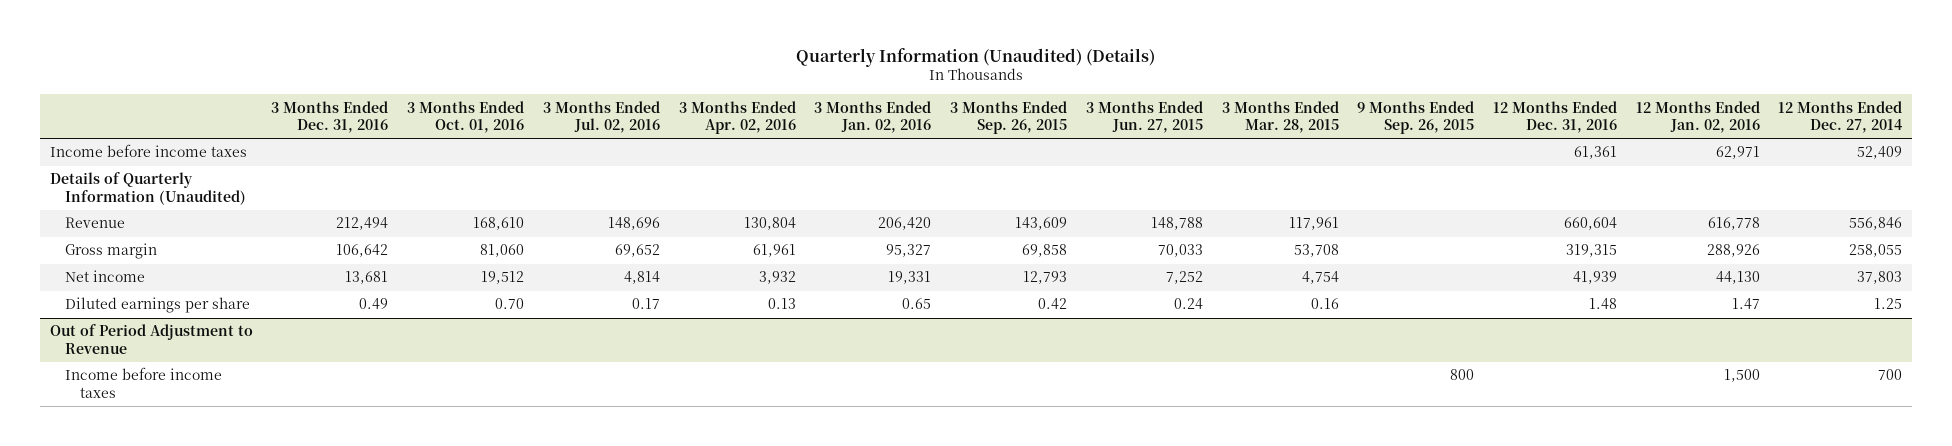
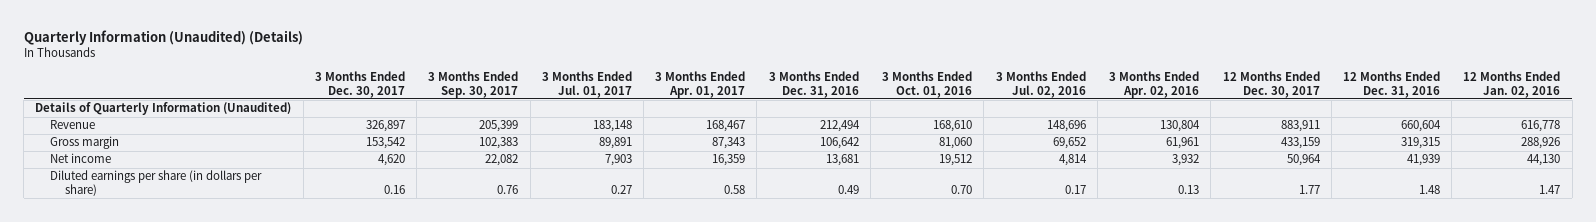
- | 3 Months Ended Dec. 31, 2016 | 3 Months Ended Oct. 01, 2016 | 3 Months Ended Jul. 02, 2016 | 3 Months Ended Apr. 02, 2016 | 3 Months Ended Jan. 02, 2016 | 3 Months Ended Sep. 26, 2015 | 3 Months Ended Jun. 27, 2015 | 3 Months Ended Mar. 28, 2015 | 9 Months Ended Sep. 26, 2015 | 12 Months Ended Dec. 31, 2016 | 12 Months Ended Jan. 02, 2016 | 12 Months Ended Dec. 27, 2014
+ | 3 Months Ended Dec. 30, 2017 | 3 Months Ended Sep. 30, 2017 | 3 Months Ended Jul. 01, 2017 | 3 Months Ended Apr. 01, 2017 | 3 Months Ended Dec. 31, 2016 | 3 Months Ended Oct. 01, 2016 | 3 Months Ended Jul. 02, 2016 | 3 Months Ended Apr. 02, 2016 | 12 Months Ended Dec. 30, 2017 | 12 Months Ended Dec. 31, 2016 | 12 Months Ended Jan. 02, 2016
- Income before income taxes | | | | | | | | | | 61,361 | 62,971 | 52,409
- Diluted earnings per share | 0.49 | 0.70 | 0.17 | 0.13 | 0.65 | 0.42 | 0.24 | 0.16 | | 1.48 | 1.47 | 1.25
- Out of Period Adjustment to Revenue
- Income before income taxes | | | | | | | | | 800 | | 1,500 | 700
+ Diluted earnings per share (in dollars per share) | 0.16 | 0.76 | 0.27 | 0.58 | 0.49 | 0.70 | 0.17 | 0.13 | 1.77 | 1.48 | 1.47

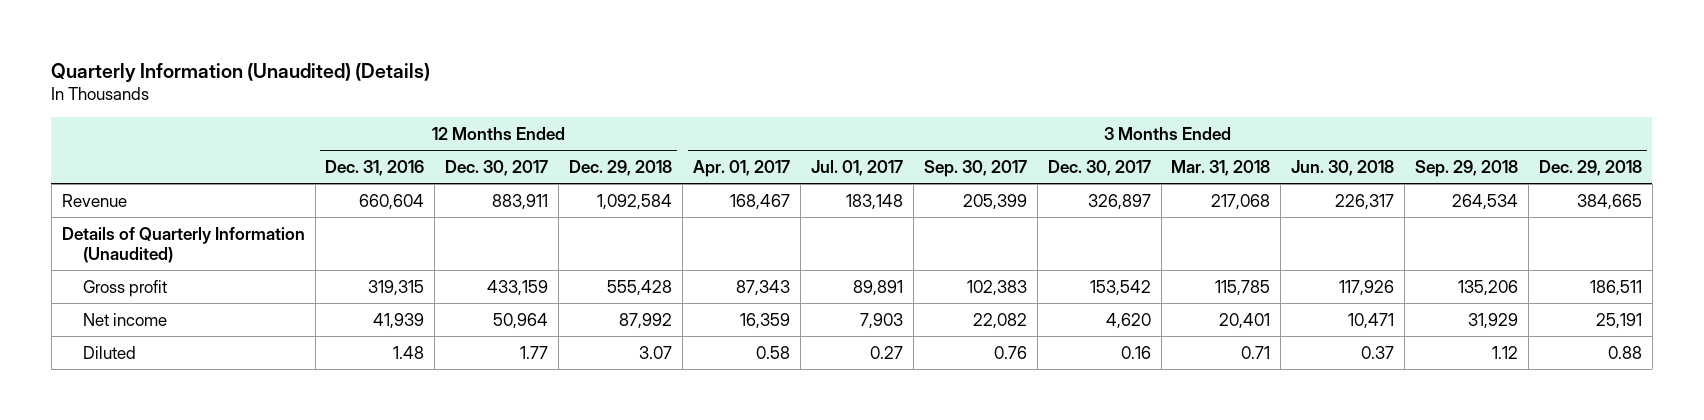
- | 3 Months Ended Dec. 30, 2017 | 3 Months Ended Sep. 30, 2017 | 3 Months Ended Jul. 01, 2017 | 3 Months Ended Apr. 01, 2017 | 3 Months Ended Dec. 31, 2016 | 3 Months Ended Oct. 01, 2016 | 3 Months Ended Jul. 02, 2016 | 3 Months Ended Apr. 02, 2016 | 12 Months Ended Dec. 30, 2017 | 12 Months Ended Dec. 31, 2016 | 12 Months Ended Jan. 02, 2016
+ | 12 Months Ended Dec. 31, 2016 | 12 Months Ended Dec. 30, 2017 | 12 Months Ended Dec. 29, 2018 | 3 Months Ended Apr. 01, 2017 | 3 Months Ended Jul. 01, 2017 | 3 Months Ended Sep. 30, 2017 | 3 Months Ended Dec. 30, 2017 | 3 Months Ended Mar. 31, 2018 | 3 Months Ended Jun. 30, 2018 | 3 Months Ended Sep. 29, 2018 | 3 Months Ended Dec. 29, 2018
- Gross margin | 153,542 | 102,383 | 89,891 | 87,343 | 106,642 | 81,060 | 69,652 | 61,961 | 433,159 | 319,315 | 288,926
moved down: Details of Quarterly Information (Unaudited)
+ Gross profit | 319,315 | 433,159 | 555,428 | 87,343 | 89,891 | 102,383 | 153,542 | 115,785 | 117,926 | 135,206 | 186,511
- Diluted earnings per share (in dollars per share) | 0.16 | 0.76 | 0.27 | 0.58 | 0.49 | 0.70 | 0.17 | 0.13 | 1.77 | 1.48 | 1.47
+ Diluted | 1.48 | 1.77 | 3.07 | 0.58 | 0.27 | 0.76 | 0.16 | 0.71 | 0.37 | 1.12 | 0.88

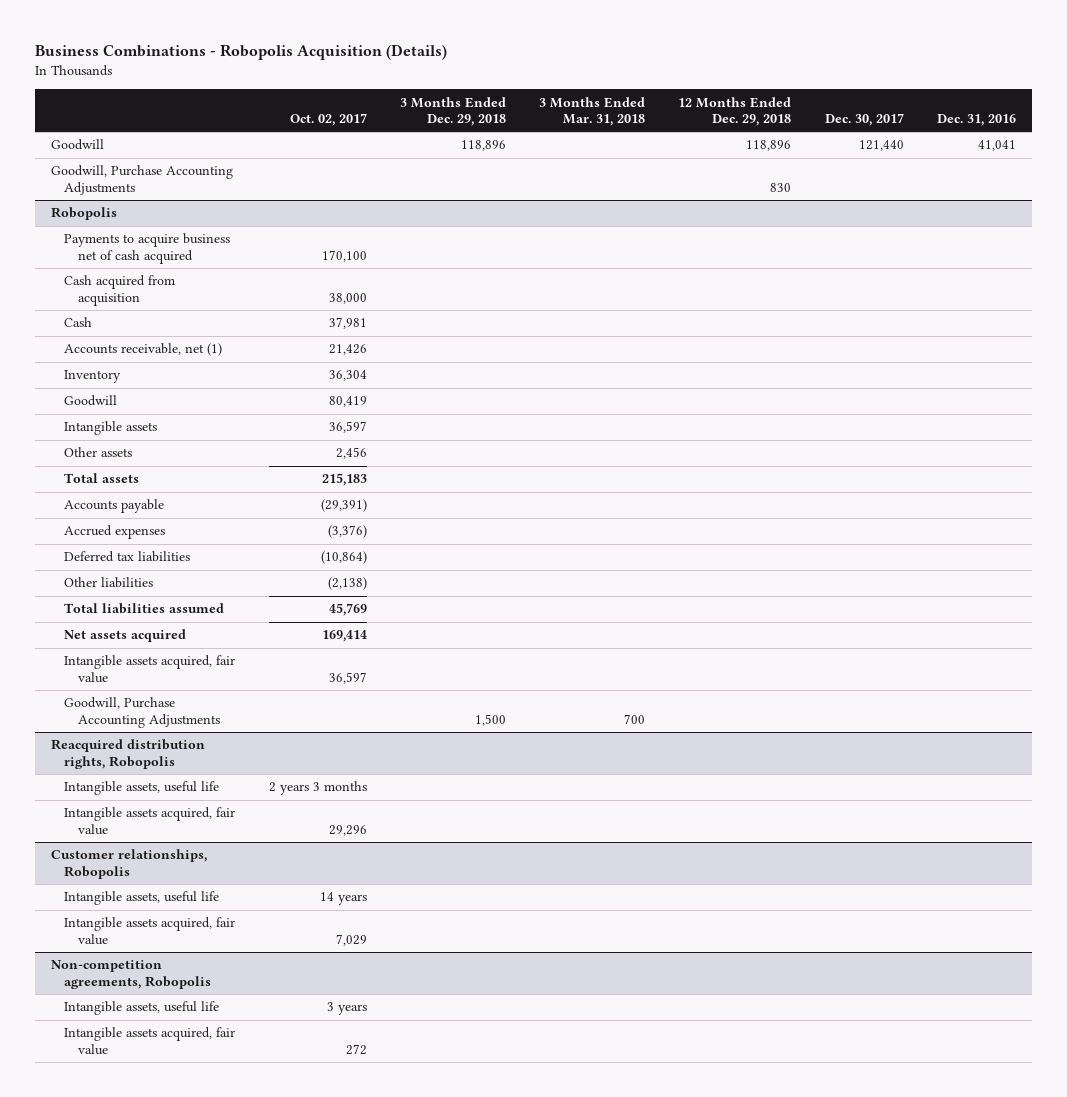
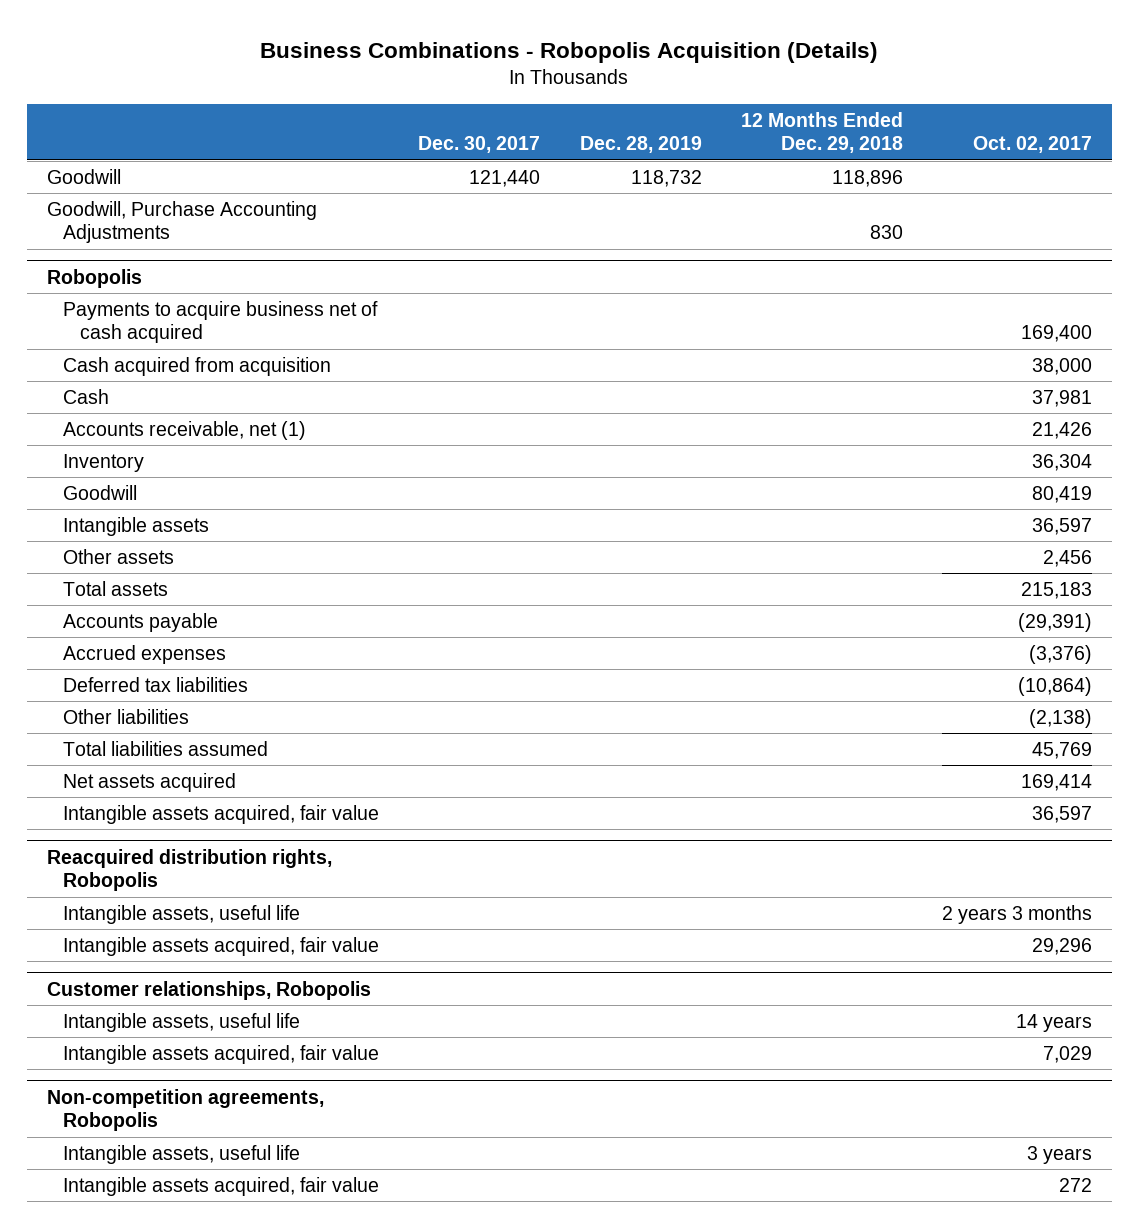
- | Oct. 02, 2017 | 3 Months Ended Dec. 29, 2018 | 3 Months Ended Mar. 31, 2018 | 12 Months Ended Dec. 29, 2018 | Dec. 30, 2017 | Dec. 31, 2016
+ | Dec. 30, 2017 | Dec. 28, 2019 | 12 Months Ended Dec. 29, 2018 | Oct. 02, 2017
@ Robopolis
- Payments to acquire business net of cash acquired | 170,100 | | | | |
+ Payments to acquire business net of cash acquired | | | | 169,400
- Goodwill, Purchase Accounting Adjustments | | 1,500 | 700 | | |

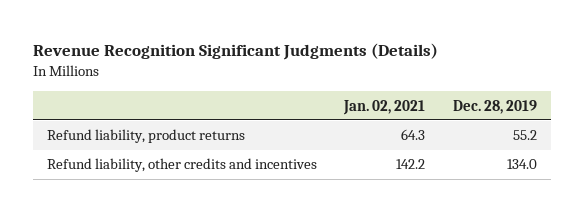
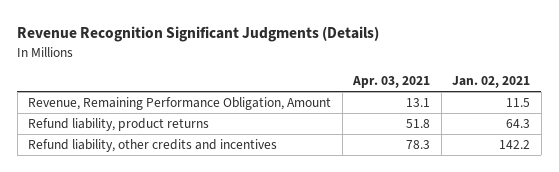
- | Jan. 02, 2021 | Dec. 28, 2019
+ | Apr. 03, 2021 | Jan. 02, 2021
+ Revenue, Remaining Performance Obligation, Amount | 13.1 | 11.5

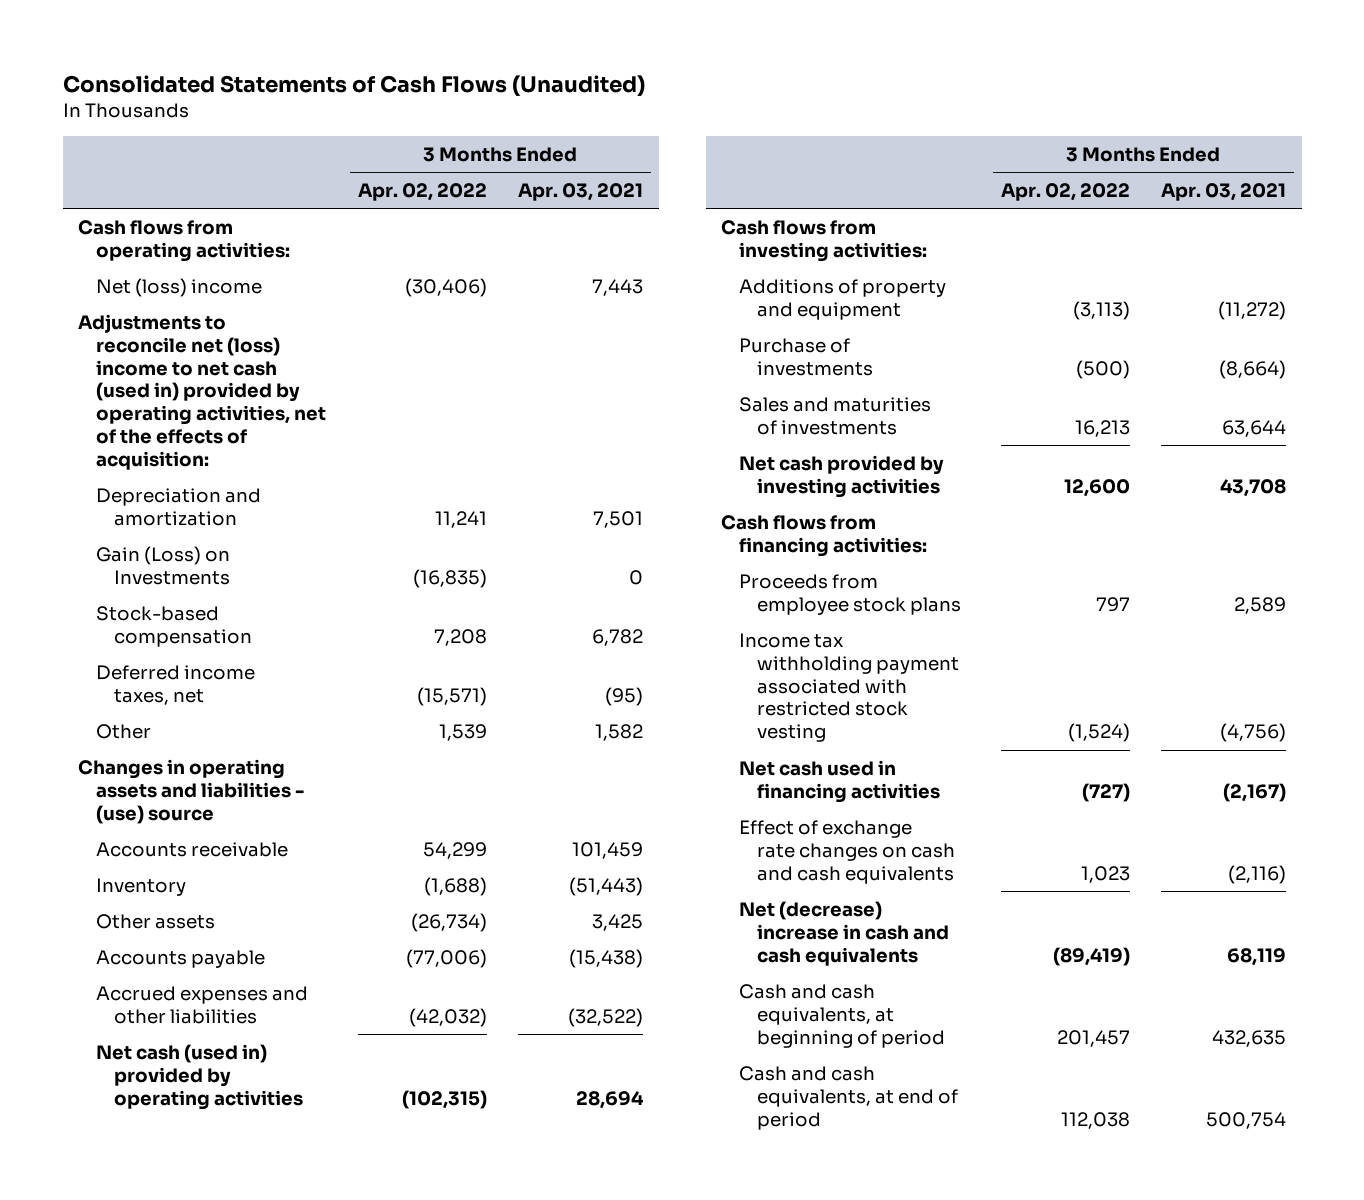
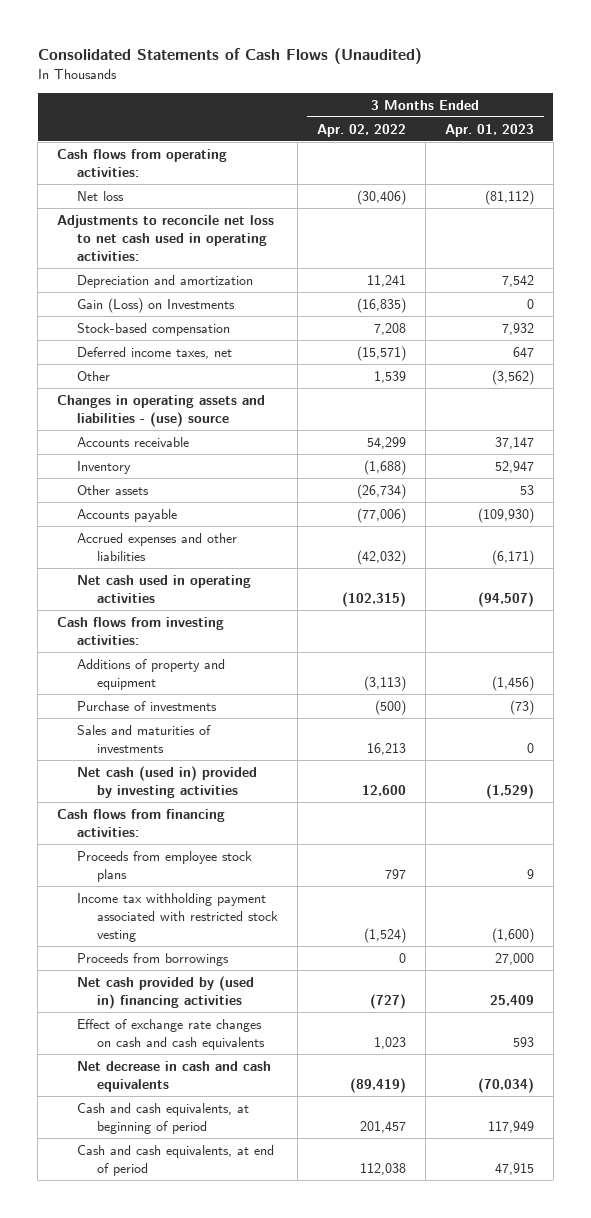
- | 3 Months Ended Apr. 02, 2022 | 3 Months Ended Apr. 03, 2021
+ | 3 Months Ended Apr. 02, 2022 | 3 Months Ended Apr. 01, 2023
- Net (loss) income | (30,406) | 7,443
- Adjustments to reconcile net (loss) income to net cash (used in) provided by operating activities, net of the effects of acquisition:
+ Net loss | (30,406) | (81,112)
+ Adjustments to reconcile net loss to net cash used in operating activities:
- Net cash (used in) provided by operating activities | (102,315) | 28,694
+ Net cash used in operating activities | (102,315) | (94,507)
- Net cash provided by investing activities | 12,600 | 43,708
+ Net cash (used in) provided by investing activities | 12,600 | (1,529)
- Net cash used in financing activities | (727) | (2,167)
+ Proceeds from borrowings | 0 | 27,000
+ Net cash provided by (used in) financing activities | (727) | 25,409
- Net (decrease) increase in cash and cash equivalents | (89,419) | 68,119
+ Net decrease in cash and cash equivalents | (89,419) | (70,034)

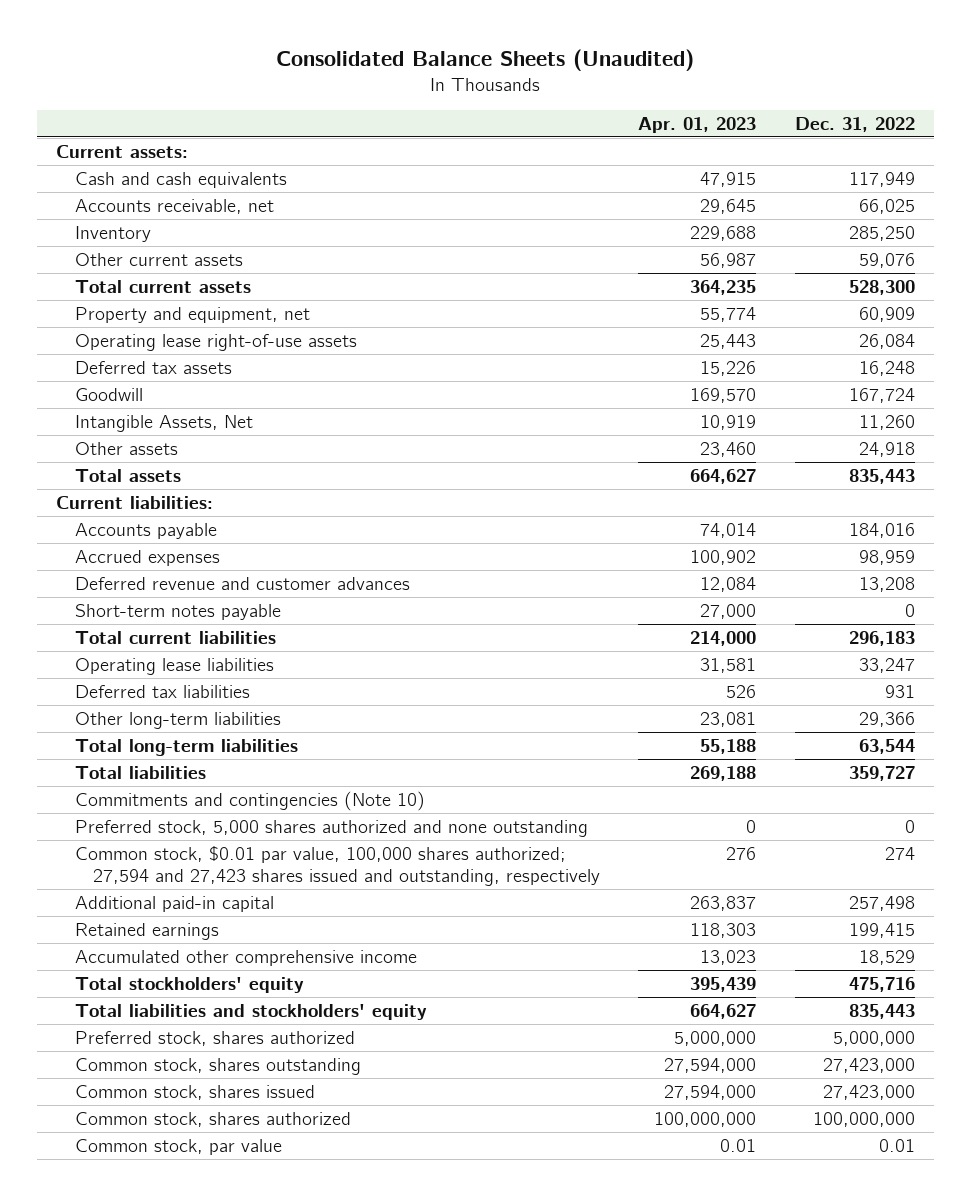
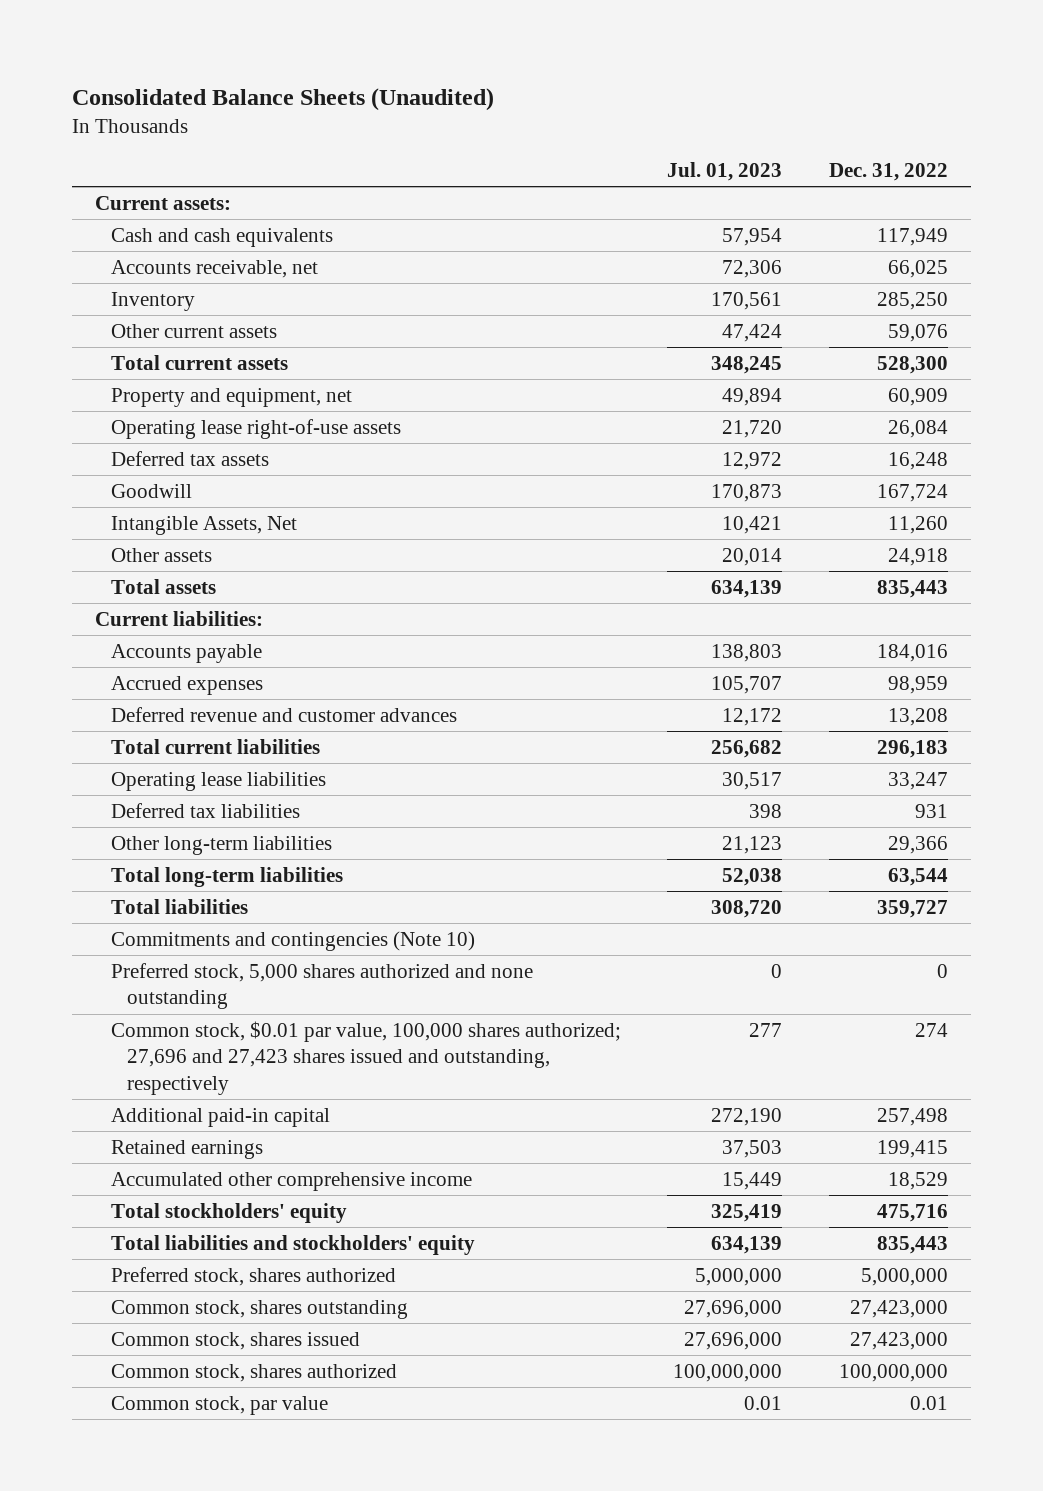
- | Apr. 01, 2023 | Dec. 31, 2022
+ | Jul. 01, 2023 | Dec. 31, 2022
- Short-term notes payable | 27,000 | 0
- Common stock, $0.01 par value, 100,000 shares authorized; 27,594 and 27,423 shares issued and outstanding, respectively | 276 | 274
+ Common stock, $0.01 par value, 100,000 shares authorized; 27,696 and 27,423 shares issued and outstanding, respectively | 277 | 274

